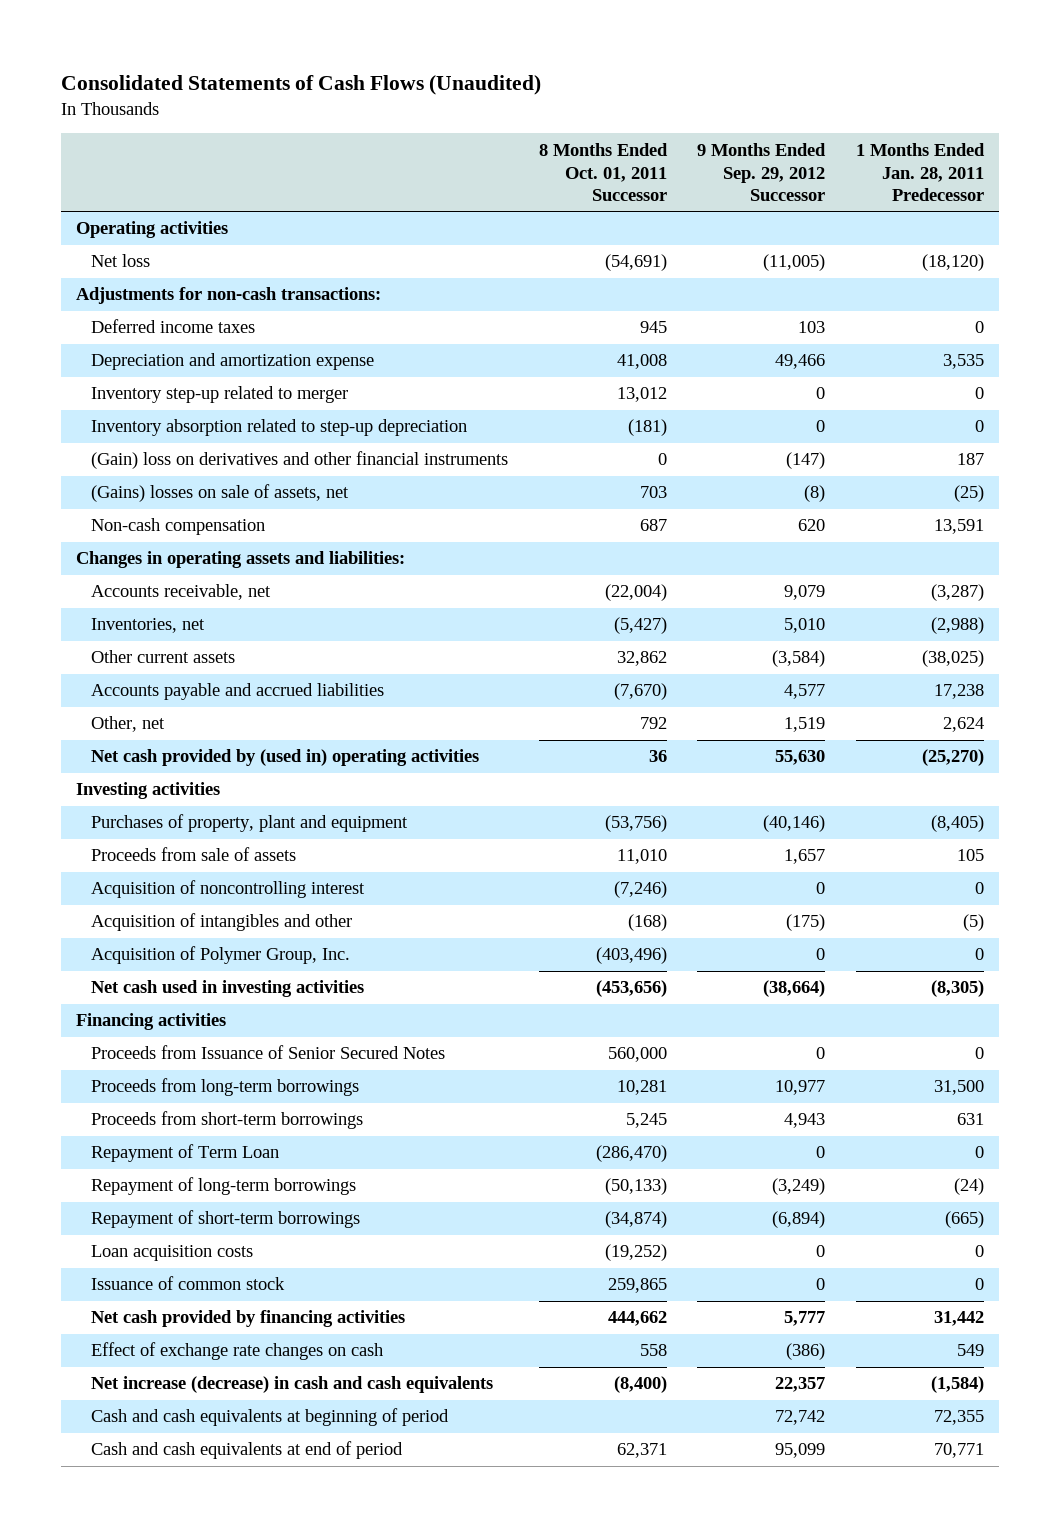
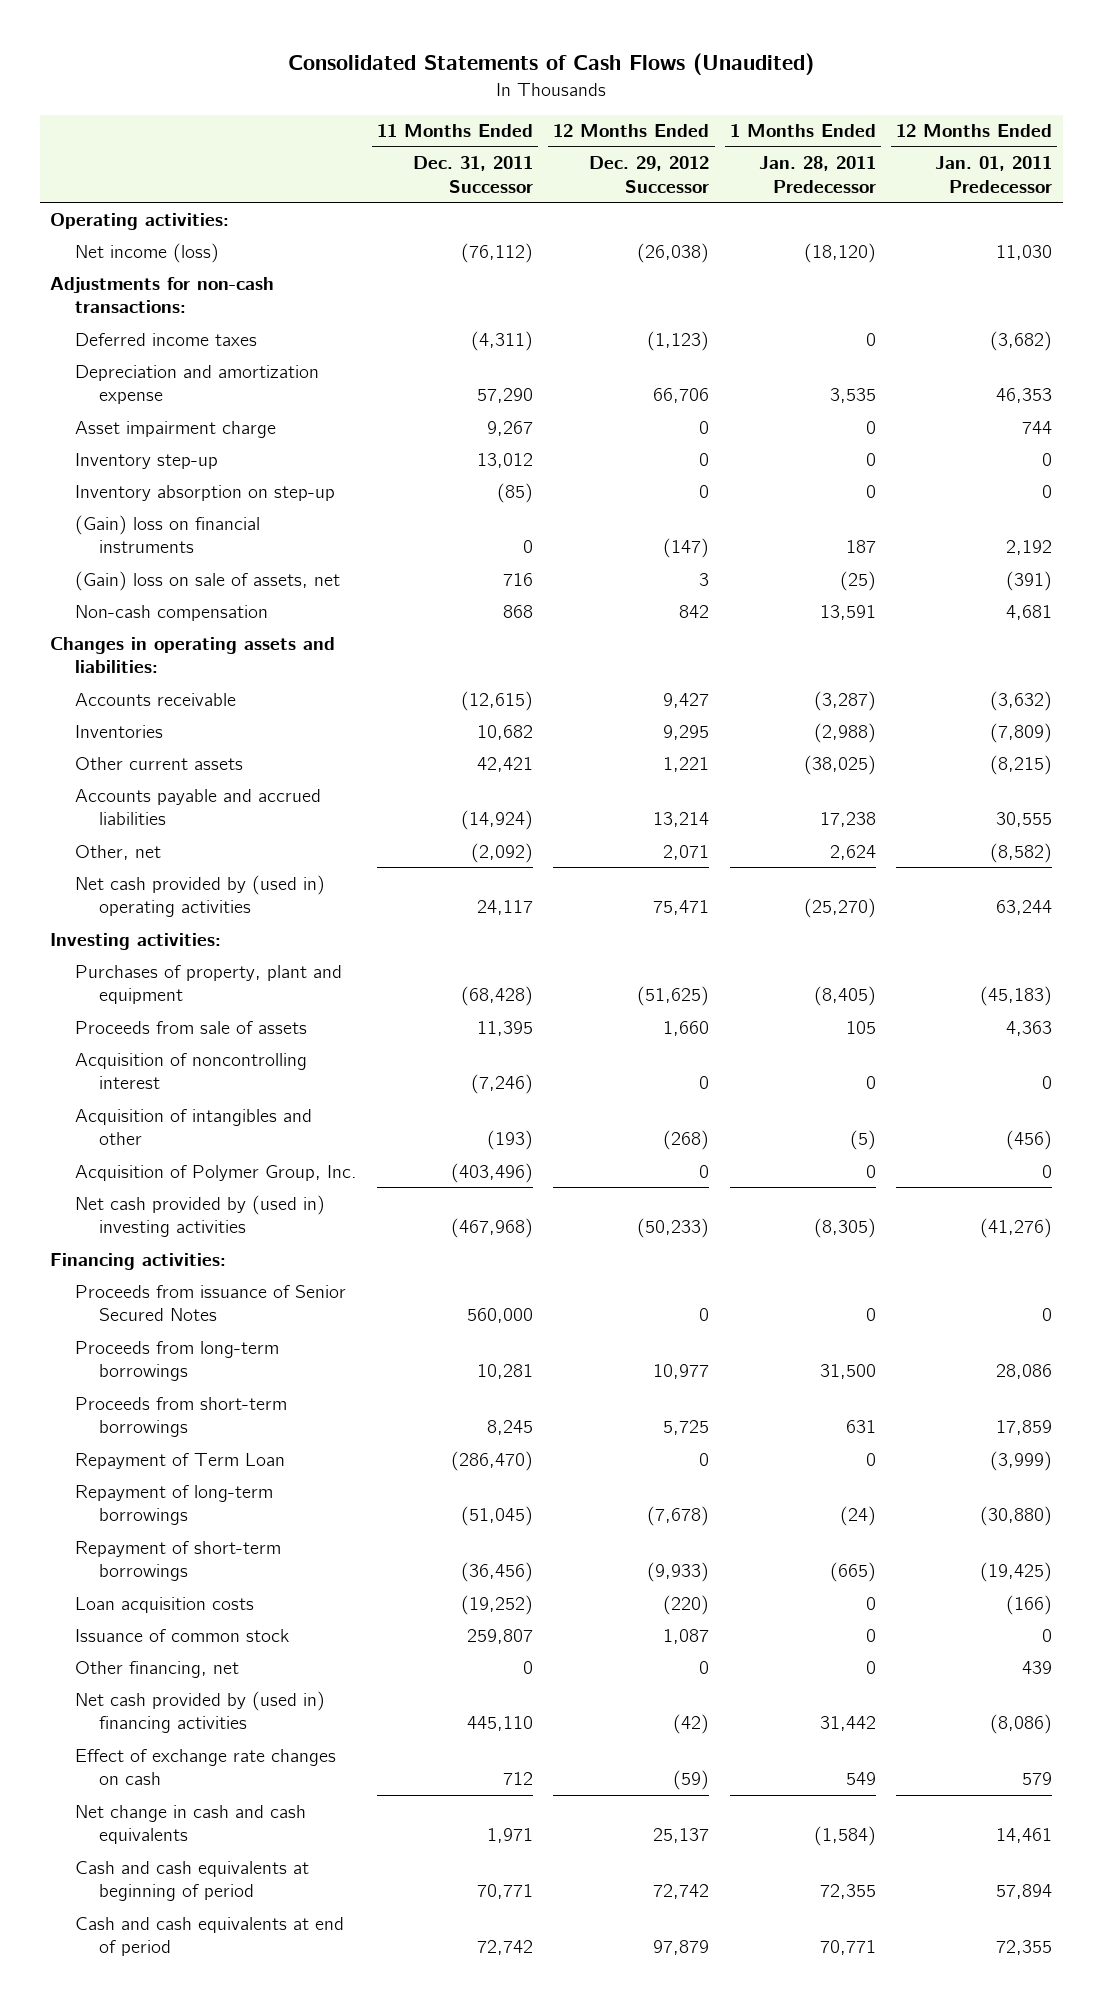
- | 8 Months Ended Oct. 01, 2011 Successor | 9 Months Ended Sep. 29, 2012 Successor | 1 Months Ended Jan. 28, 2011 Predecessor
+ | 11 Months Ended Dec. 31, 2011 Successor | 12 Months Ended Dec. 29, 2012 Successor | 1 Months Ended Jan. 28, 2011 Predecessor | 12 Months Ended Jan. 01, 2011 Predecessor
- Operating activities
- Net loss | (54,691) | (11,005) | (18,120)
+ Operating activities:
+ Net income (loss) | (76,112) | (26,038) | (18,120) | 11,030
- Inventory step-up related to merger | 13,012 | 0 | 0
- Inventory absorption related to step-up depreciation | (181) | 0 | 0
- (Gain) loss on derivatives and other financial instruments | 0 | (147) | 187
- (Gains) losses on sale of assets, net | 703 | (8) | (25)
+ Asset impairment charge | 9,267 | 0 | 0 | 744
+ Inventory step-up | 13,012 | 0 | 0 | 0
+ Inventory absorption on step-up | (85) | 0 | 0 | 0
+ (Gain) loss on financial instruments | 0 | (147) | 187 | 2,192
+ (Gain) loss on sale of assets, net | 716 | 3 | (25) | (391)
- Accounts receivable, net | (22,004) | 9,079 | (3,287)
- Inventories, net | (5,427) | 5,010 | (2,988)
+ Accounts receivable | (12,615) | 9,427 | (3,287) | (3,632)
+ Inventories | 10,682 | 9,295 | (2,988) | (7,809)
- Investing activities
+ Investing activities:
- Net cash used in investing activities | (453,656) | (38,664) | (8,305)
- Financing activities
- Proceeds from Issuance of Senior Secured Notes | 560,000 | 0 | 0
+ Net cash provided by (used in) investing activities | (467,968) | (50,233) | (8,305) | (41,276)
+ Financing activities:
+ Proceeds from issuance of Senior Secured Notes | 560,000 | 0 | 0 | 0
- Net cash provided by financing activities | 444,662 | 5,777 | 31,442
+ Other financing, net | 0 | 0 | 0 | 439
+ Net cash provided by (used in) financing activities | 445,110 | (42) | 31,442 | (8,086)
- Net increase (decrease) in cash and cash equivalents | (8,400) | 22,357 | (1,584)
+ Net change in cash and cash equivalents | 1,971 | 25,137 | (1,584) | 14,461

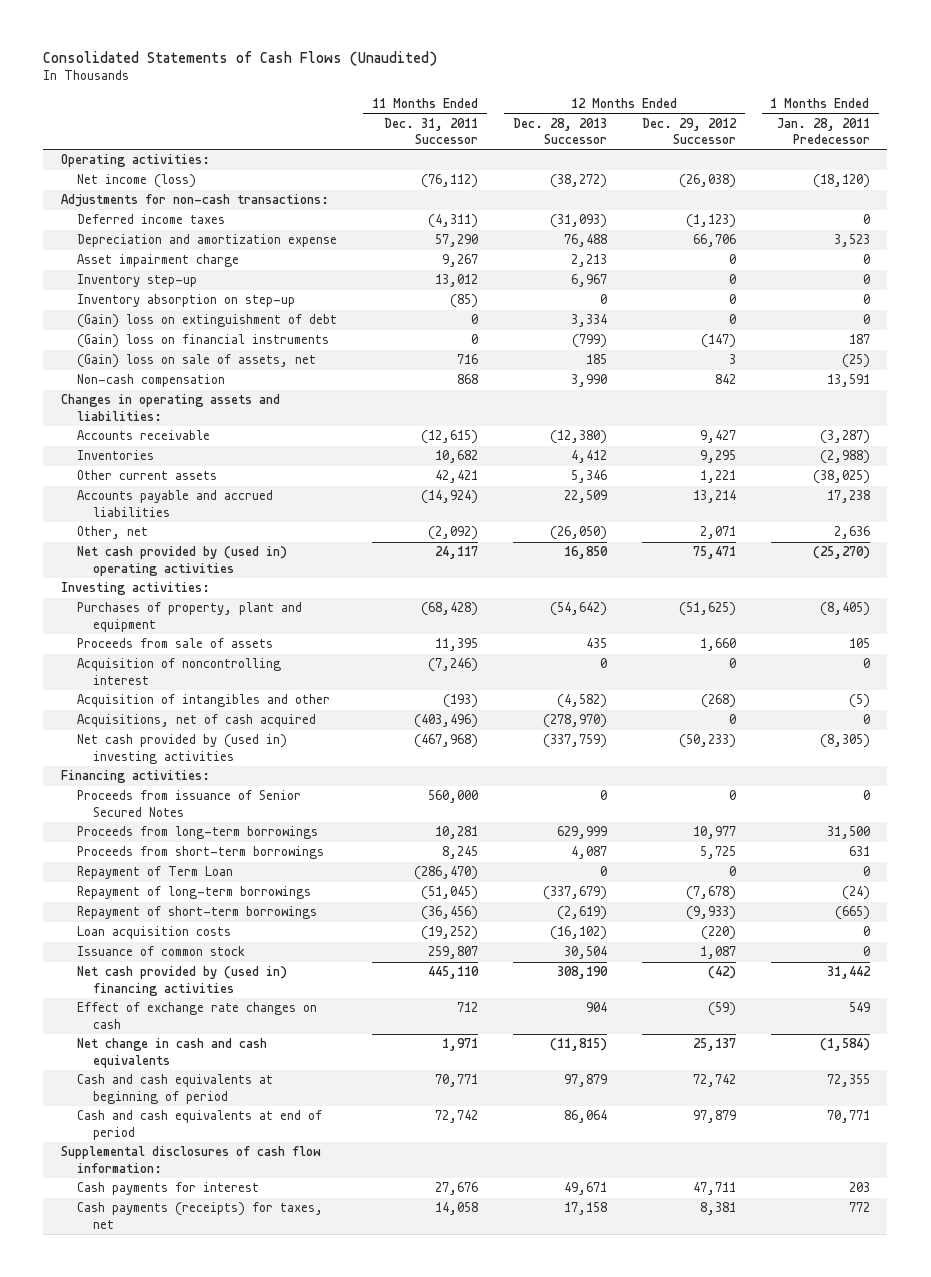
- | 11 Months Ended Dec. 31, 2011 Successor | 12 Months Ended Dec. 29, 2012 Successor | 1 Months Ended Jan. 28, 2011 Predecessor | 12 Months Ended Jan. 01, 2011 Predecessor
+ | 11 Months Ended Dec. 31, 2011 Successor | 12 Months Ended Dec. 28, 2013 Successor | 12 Months Ended Dec. 29, 2012 Successor | 1 Months Ended Jan. 28, 2011 Predecessor
- Depreciation and amortization expense | 57,290 | 66,706 | 3,535 | 46,353
+ Depreciation and amortization expense | 57,290 | 76,488 | 66,706 | 3,523
+ (Gain) loss on extinguishment of debt | 0 | 3,334 | 0 | 0
- Other, net | (2,092) | 2,071 | 2,624 | (8,582)
+ Other, net | (2,092) | (26,050) | 2,071 | 2,636
- Acquisition of Polymer Group, Inc. | (403,496) | 0 | 0 | 0
+ Acquisitions, net of cash acquired | (403,496) | (278,970) | 0 | 0
- Other financing, net | 0 | 0 | 0 | 439
+ Supplemental disclosures of cash flow information:
+ Cash payments for interest | 27,676 | 49,671 | 47,711 | 203
+ Cash payments (receipts) for taxes, net | 14,058 | 17,158 | 8,381 | 772

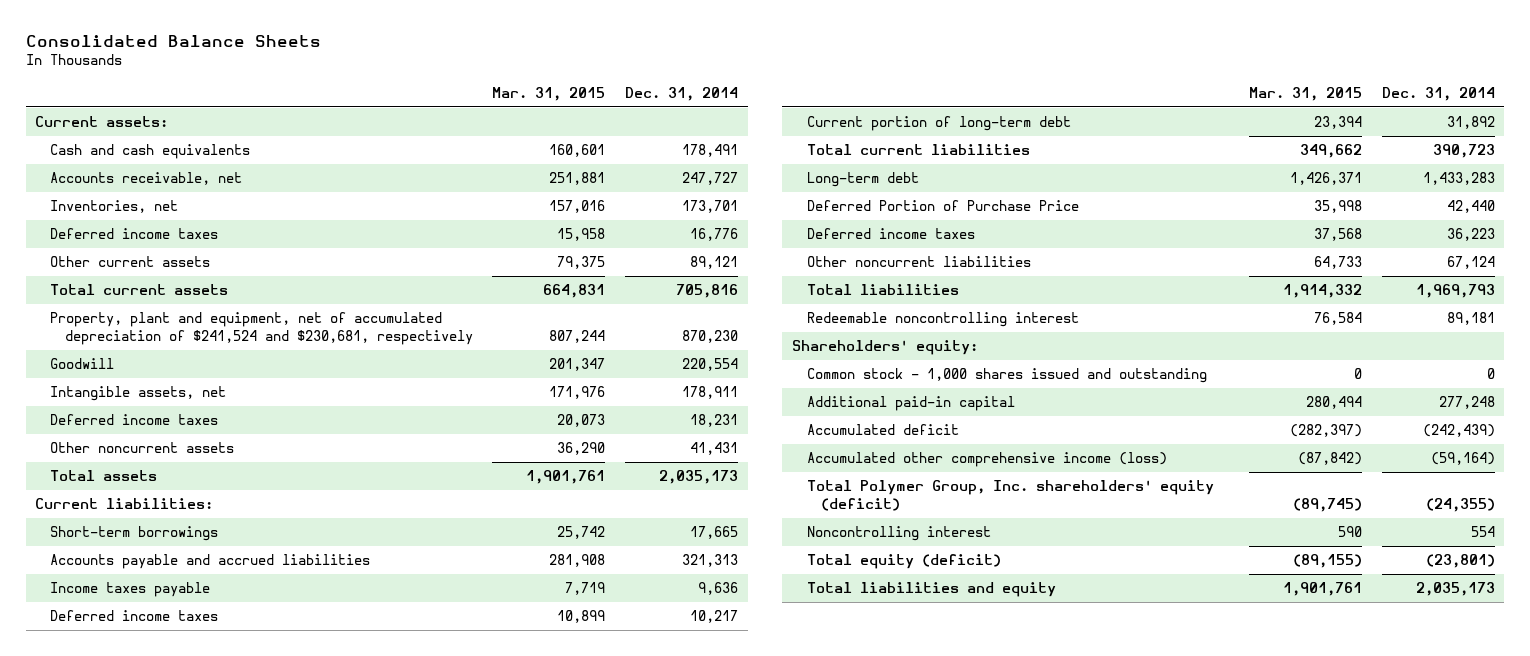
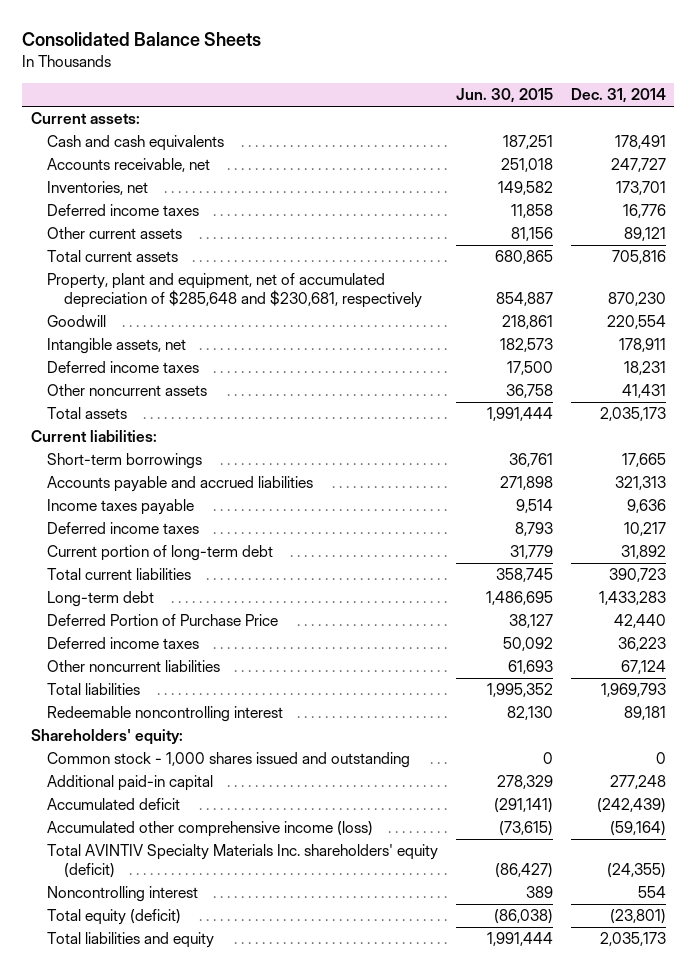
- | Mar. 31, 2015 | Dec. 31, 2014
+ | Jun. 30, 2015 | Dec. 31, 2014
- Property, plant and equipment, net of accumulated depreciation of $241,524 and $230,681, respectively | 807,244 | 870,230
+ Property, plant and equipment, net of accumulated depreciation of $285,648 and $230,681, respectively | 854,887 | 870,230
- Total Polymer Group, Inc. shareholders' equity (deficit) | (89,745) | (24,355)
+ Total AVINTIV Specialty Materials Inc. shareholders' equity (deficit) | (86,427) | (24,355)

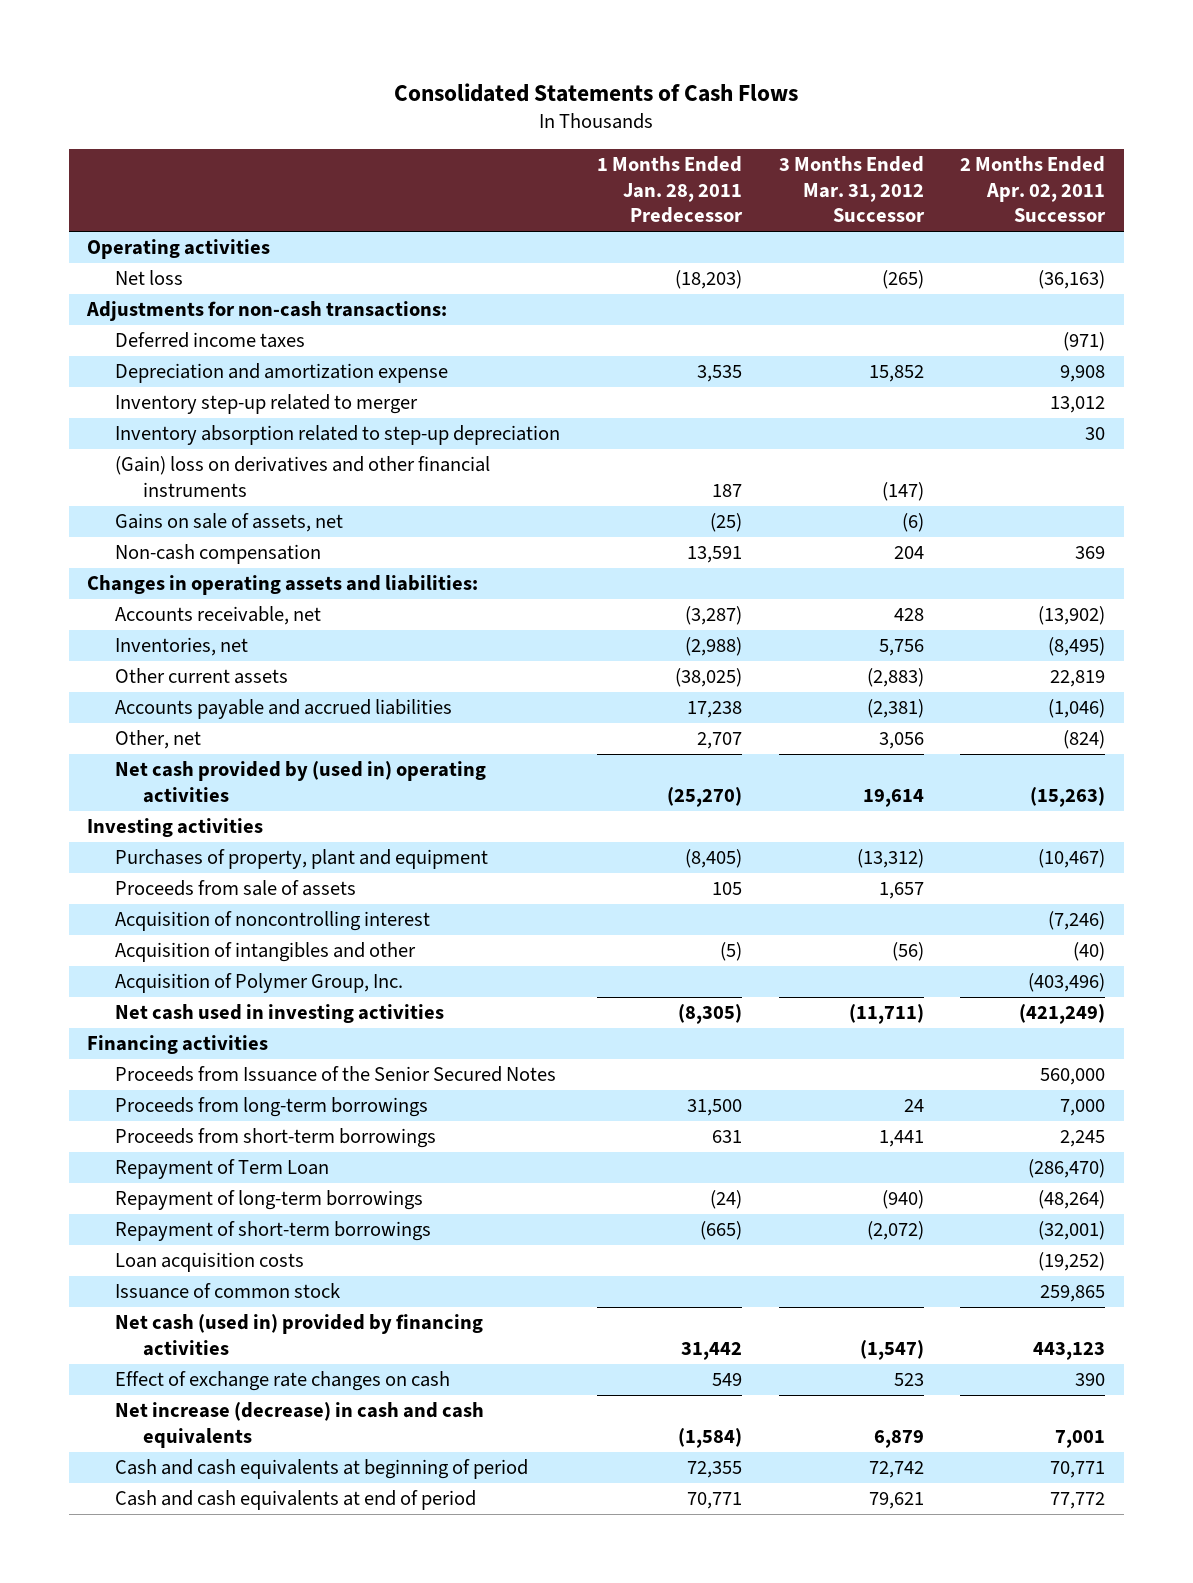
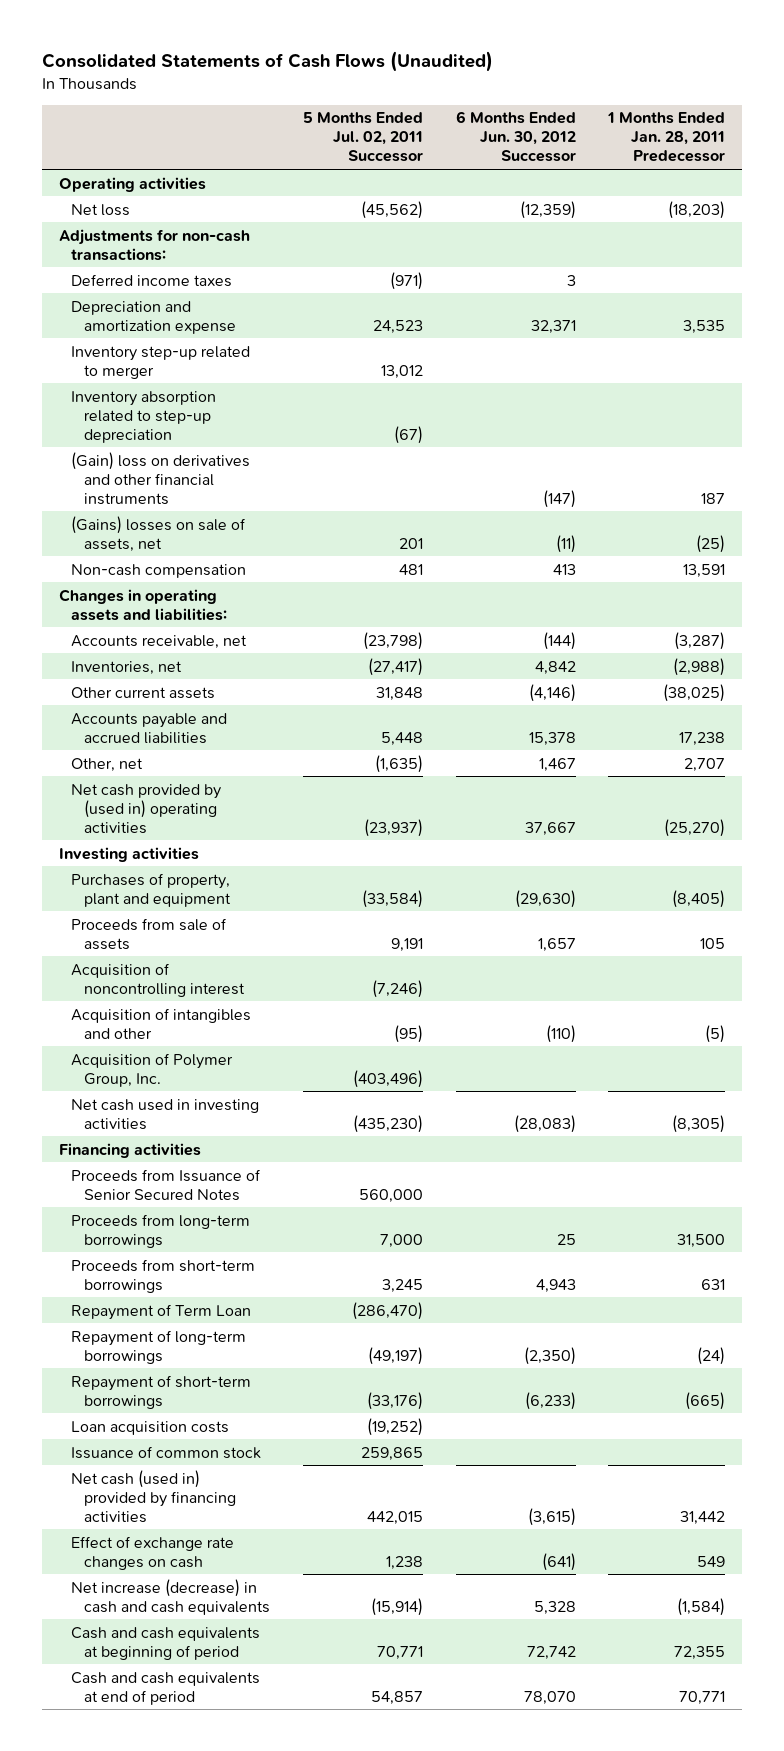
- Consolidated Statements of Cash Flows
+ Consolidated Statements of Cash Flows (Unaudited)
- | 1 Months Ended Jan. 28, 2011 Predecessor | 3 Months Ended Mar. 31, 2012 Successor | 2 Months Ended Apr. 02, 2011 Successor
+ | 5 Months Ended Jul. 02, 2011 Successor | 6 Months Ended Jun. 30, 2012 Successor | 1 Months Ended Jan. 28, 2011 Predecessor
- Gains on sale of assets, net | (25) | (6) |
+ (Gains) losses on sale of assets, net | 201 | (11) | (25)
- Proceeds from Issuance of the Senior Secured Notes | | | 560,000
+ Proceeds from Issuance of Senior Secured Notes | 560,000 | |

